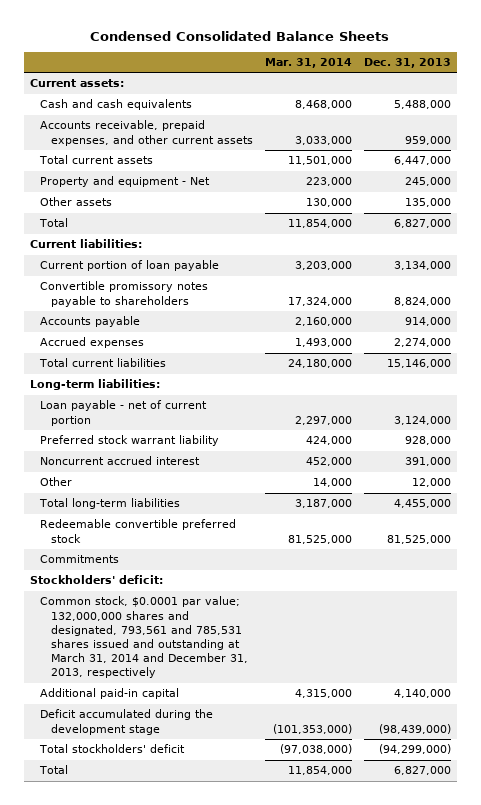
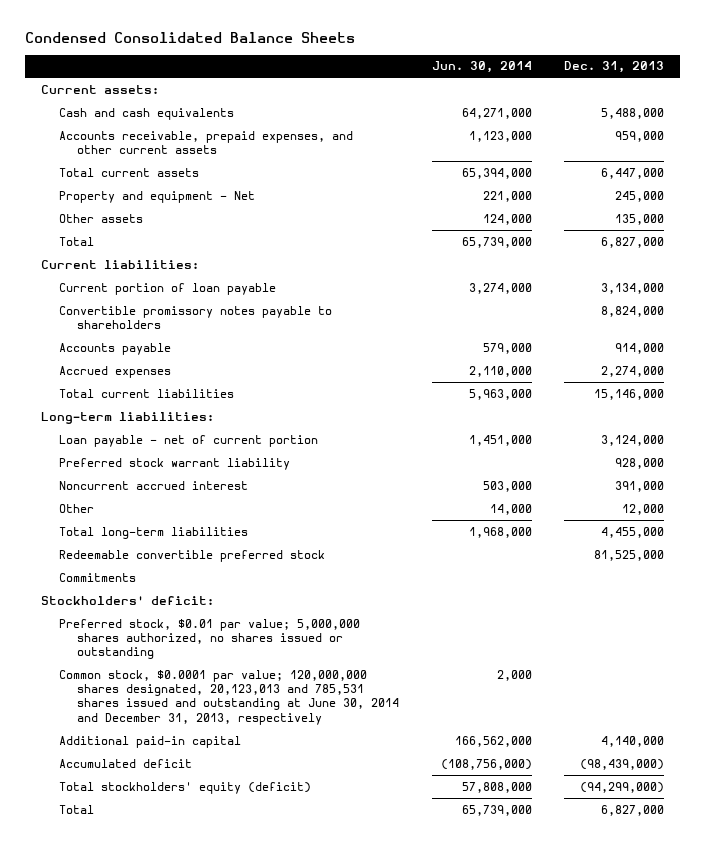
- | Mar. 31, 2014 | Dec. 31, 2013
+ | Jun. 30, 2014 | Dec. 31, 2013
- Common stock, $0.0001 par value; 132,000,000 shares and designated, 793,561 and 785,531 shares issued and outstanding at March 31, 2014 and December 31, 2013, respectively
+ Preferred stock, $0.01 par value; 5,000,000 shares authorized, no shares issued or outstanding
+ Common stock, $0.0001 par value; 120,000,000 shares designated, 20,123,013 and 785,531 shares issued and outstanding at June 30, 2014 and December 31, 2013, respectively | 2,000 |
- Deficit accumulated during the development stage | (101,353,000) | (98,439,000)
- Total stockholders' deficit | (97,038,000) | (94,299,000)
+ Accumulated deficit | (108,756,000) | (98,439,000)
+ Total stockholders' equity (deficit) | 57,808,000 | (94,299,000)

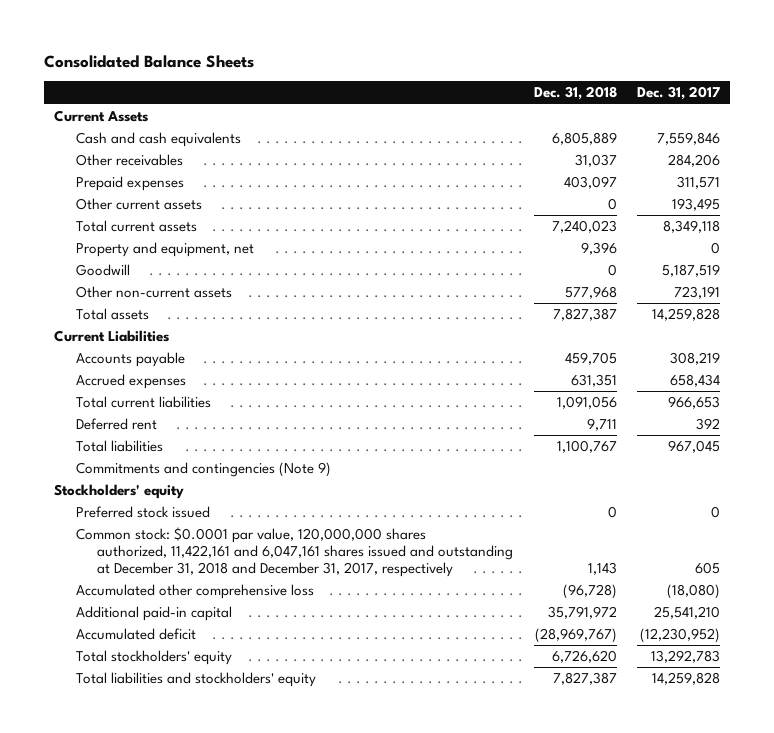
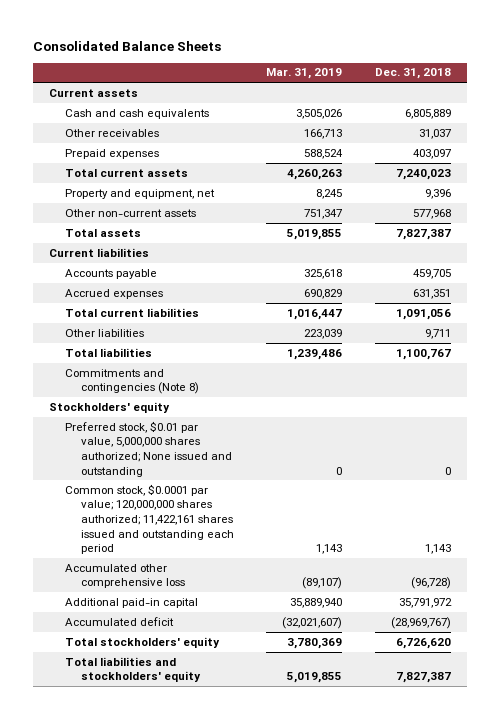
- | Dec. 31, 2018 | Dec. 31, 2017
+ | Mar. 31, 2019 | Dec. 31, 2018
- Current Assets
+ Current assets
- Other current assets | 0 | 193,495
- Goodwill | 0 | 5,187,519
- Current Liabilities
+ Current liabilities
- Deferred rent | 9,711 | 392
+ Other liabilities | 223,039 | 9,711
- Commitments and contingencies (Note 9)
+ Commitments and contingencies (Note 8)
- Preferred stock issued | 0 | 0
- Common stock: $0.0001 par value, 120,000,000 shares authorized, 11,422,161 and 6,047,161 shares issued and outstanding at December 31, 2018 and December 31, 2017, respectively | 1,143 | 605
+ Preferred stock, $0.01 par value, 5,000,000 shares authorized; None issued and outstanding | 0 | 0
+ Common stock, $0.0001 par value; 120,000,000 shares authorized; 11,422,161 shares issued and outstanding each period | 1,143 | 1,143

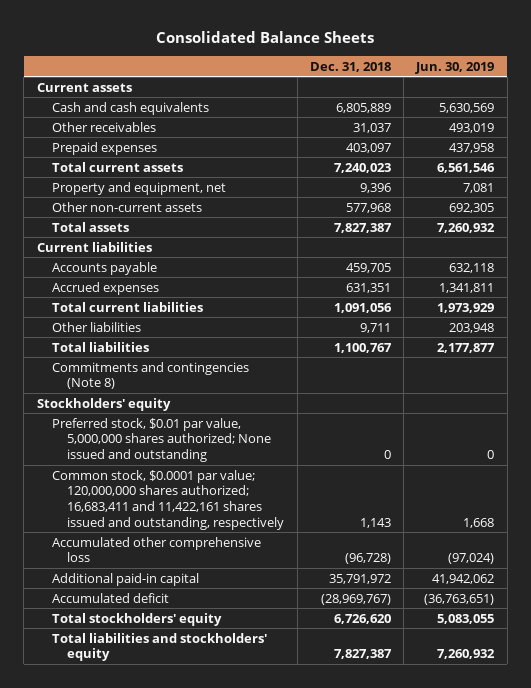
- | Mar. 31, 2019 | Dec. 31, 2018
+ | Dec. 31, 2018 | Jun. 30, 2019
- Common stock, $0.0001 par value; 120,000,000 shares authorized; 11,422,161 shares issued and outstanding each period | 1,143 | 1,143
+ Common stock, $0.0001 par value; 120,000,000 shares authorized; 16,683,411 and 11,422,161 shares issued and outstanding, respectively | 1,143 | 1,668

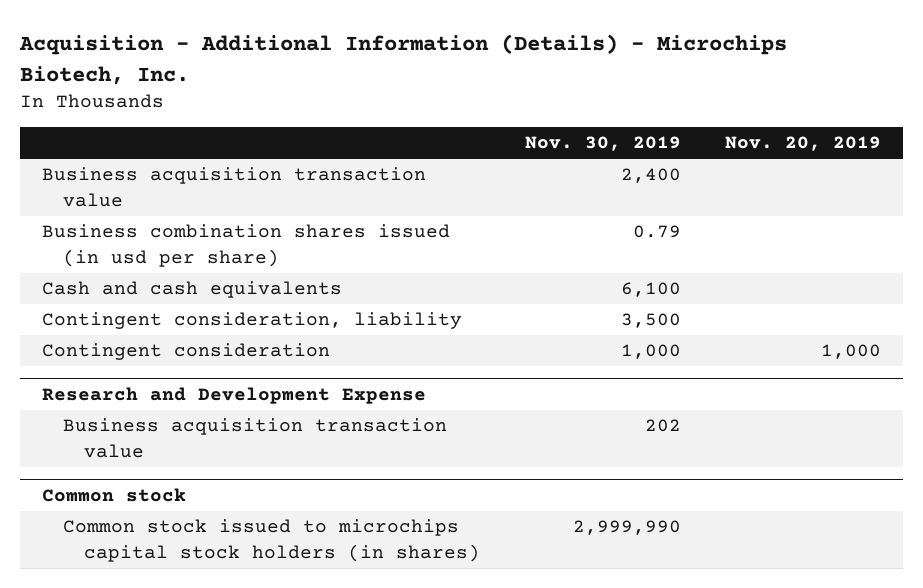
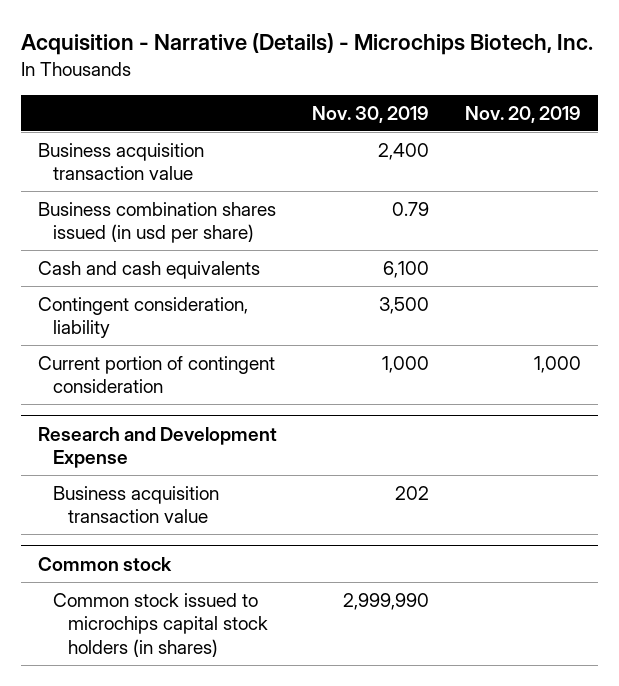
- Acquisition - Additional Information (Details) - Microchips Biotech, Inc.
+ Acquisition - Narrative (Details) - Microchips Biotech, Inc.
- Contingent consideration | 1,000 | 1,000
+ Current portion of contingent consideration | 1,000 | 1,000

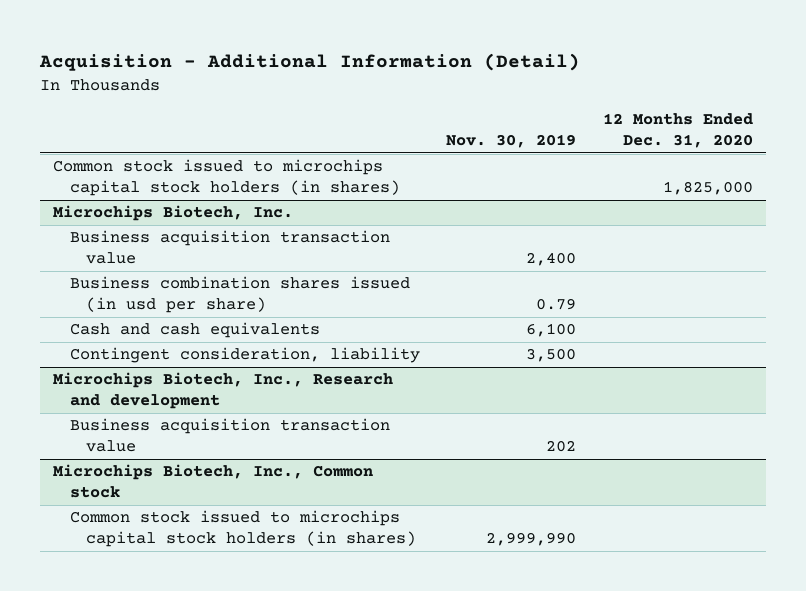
- Acquisition - Narrative (Details) - Microchips Biotech, Inc.
+ Acquisition - Additional Information (Detail)
- | Nov. 30, 2019 | Nov. 20, 2019
+ | Nov. 30, 2019 | 12 Months Ended Dec. 31, 2020
+ Common stock issued to microchips capital stock holders (in shares) | | 1,825,000
+ Microchips Biotech, Inc.
- Current portion of contingent consideration | 1,000 | 1,000
- Research and Development Expense
+ Microchips Biotech, Inc., Research and development
- Common stock
+ Microchips Biotech, Inc., Common stock

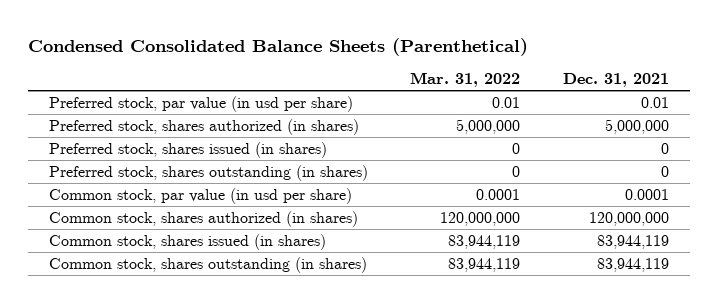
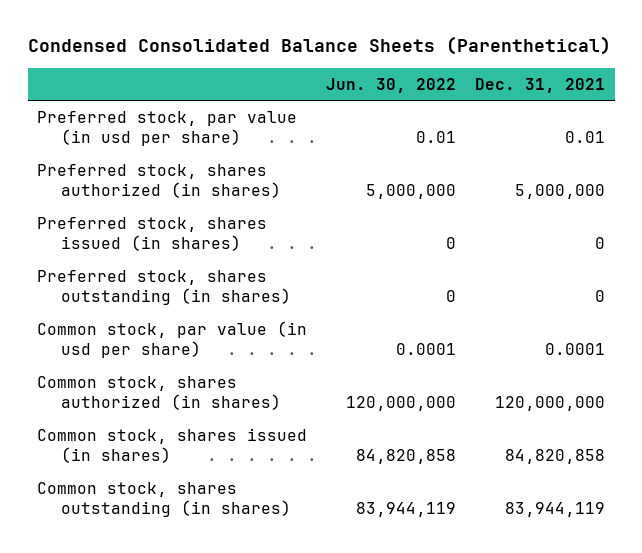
- | Mar. 31, 2022 | Dec. 31, 2021
+ | Jun. 30, 2022 | Dec. 31, 2021
- Common stock, shares issued (in shares) | 83,944,119 | 83,944,119
+ Common stock, shares issued (in shares) | 84,820,858 | 84,820,858

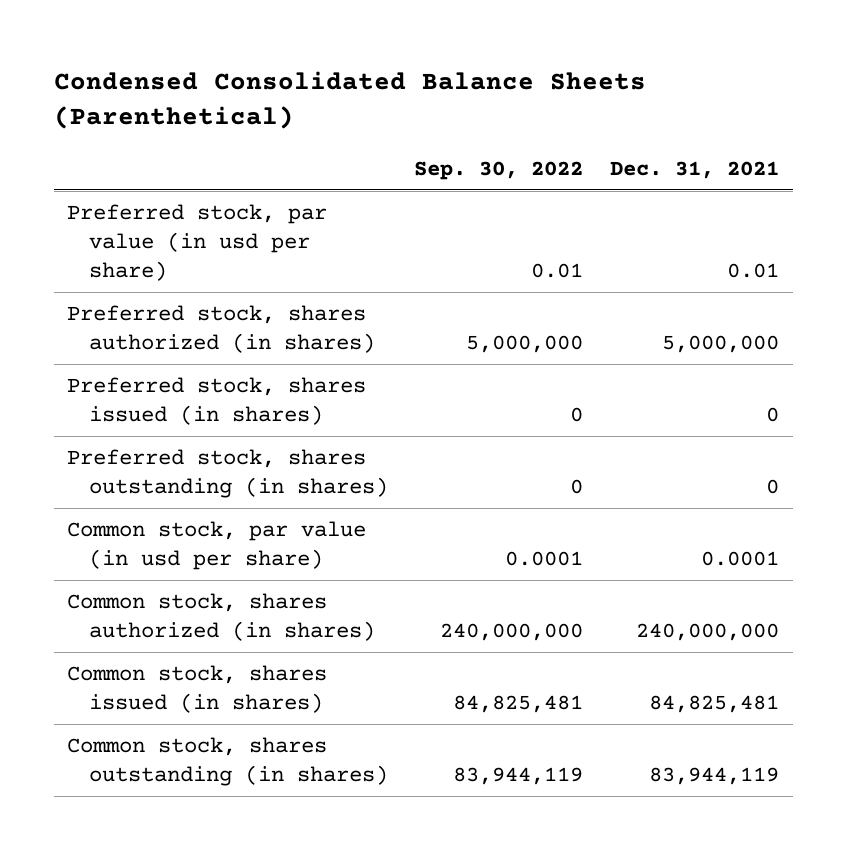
- | Jun. 30, 2022 | Dec. 31, 2021
+ | Sep. 30, 2022 | Dec. 31, 2021
- Common stock, shares authorized (in shares) | 120,000,000 | 120,000,000
- Common stock, shares issued (in shares) | 84,820,858 | 84,820,858
+ Common stock, shares authorized (in shares) | 240,000,000 | 240,000,000
+ Common stock, shares issued (in shares) | 84,825,481 | 84,825,481

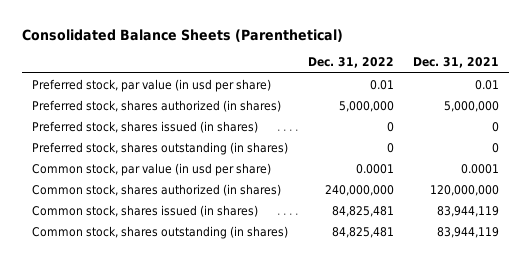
- Condensed Consolidated Balance Sheets (Parenthetical)
+ Consolidated Balance Sheets (Parenthetical)
- | Sep. 30, 2022 | Dec. 31, 2021
+ | Dec. 31, 2022 | Dec. 31, 2021
- Common stock, shares authorized (in shares) | 240,000,000 | 240,000,000
- Common stock, shares issued (in shares) | 84,825,481 | 84,825,481
+ Common stock, shares authorized (in shares) | 240,000,000 | 120,000,000
+ Common stock, shares issued (in shares) | 84,825,481 | 83,944,119

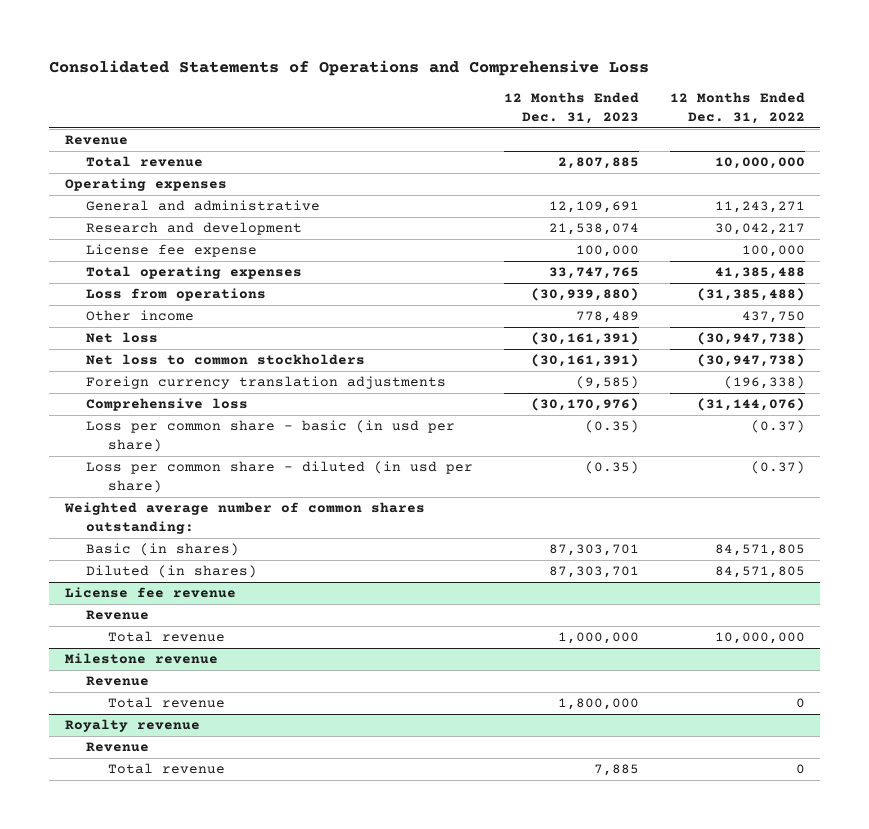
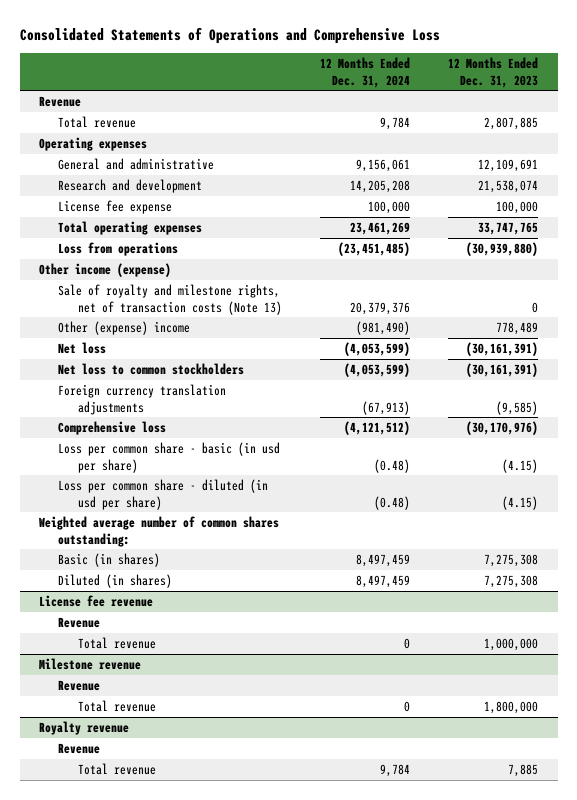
- | 12 Months Ended Dec. 31, 2023 | 12 Months Ended Dec. 31, 2022
+ | 12 Months Ended Dec. 31, 2024 | 12 Months Ended Dec. 31, 2023
- Other income | 778,489 | 437,750
+ Other income (expense)
+ Sale of royalty and milestone rights, net of transaction costs (Note 13) | 20,379,376 | 0
+ Other (expense) income | (981,490) | 778,489
- Loss per common share - basic (in usd per share) | (0.35) | (0.37)
- Loss per common share - diluted (in usd per share) | (0.35) | (0.37)
+ Loss per common share - basic (in usd per share) | (0.48) | (4.15)
+ Loss per common share - diluted (in usd per share) | (0.48) | (4.15)
- Basic (in shares) | 87,303,701 | 84,571,805
- Diluted (in shares) | 87,303,701 | 84,571,805
+ Basic (in shares) | 8,497,459 | 7,275,308
+ Diluted (in shares) | 8,497,459 | 7,275,308

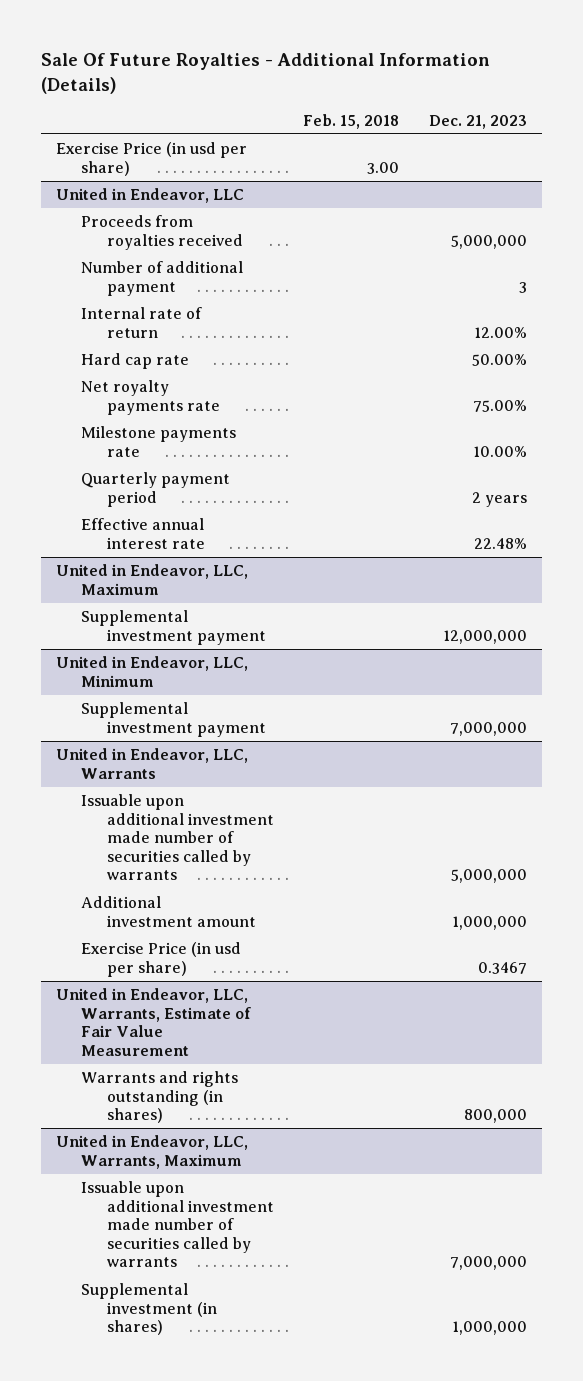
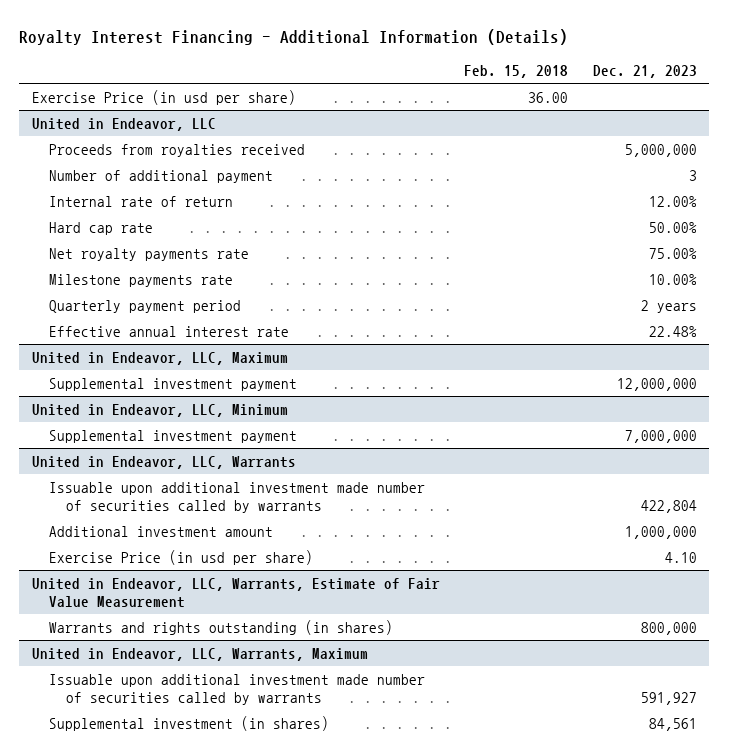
- Sale Of Future Royalties - Additional Information (Details)
+ Royalty Interest Financing - Additional Information (Details)
- Exercise Price (in usd per share) | 3.00 |
+ Exercise Price (in usd per share) | 36.00 |
@ United in Endeavor, LLC, Warrants
- Issuable upon additional investment made number of securities called by warrants | | 5,000,000
+ Issuable upon additional investment made number of securities called by warrants | | 422,804
- Exercise Price (in usd per share) | | 0.3467
+ Exercise Price (in usd per share) | | 4.10
@ United in Endeavor, LLC, Warrants, Maximum
- Issuable upon additional investment made number of securities called by warrants | | 7,000,000
- Supplemental investment (in shares) | | 1,000,000
+ Issuable upon additional investment made number of securities called by warrants | | 591,927
+ Supplemental investment (in shares) | | 84,561

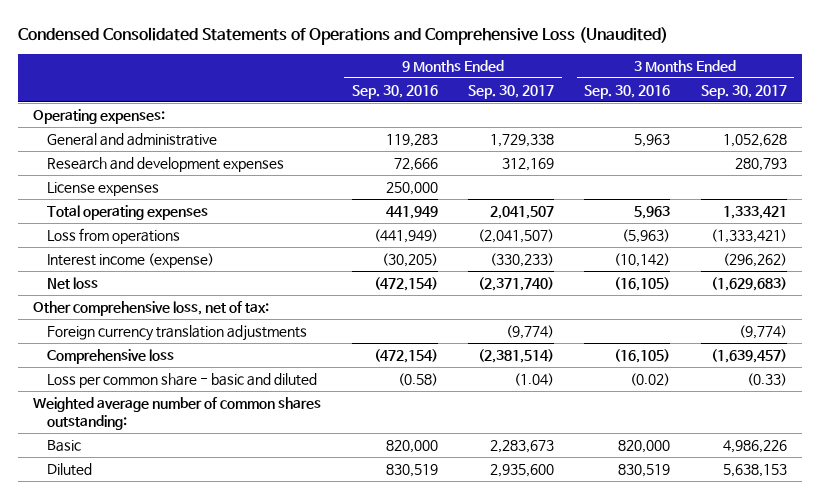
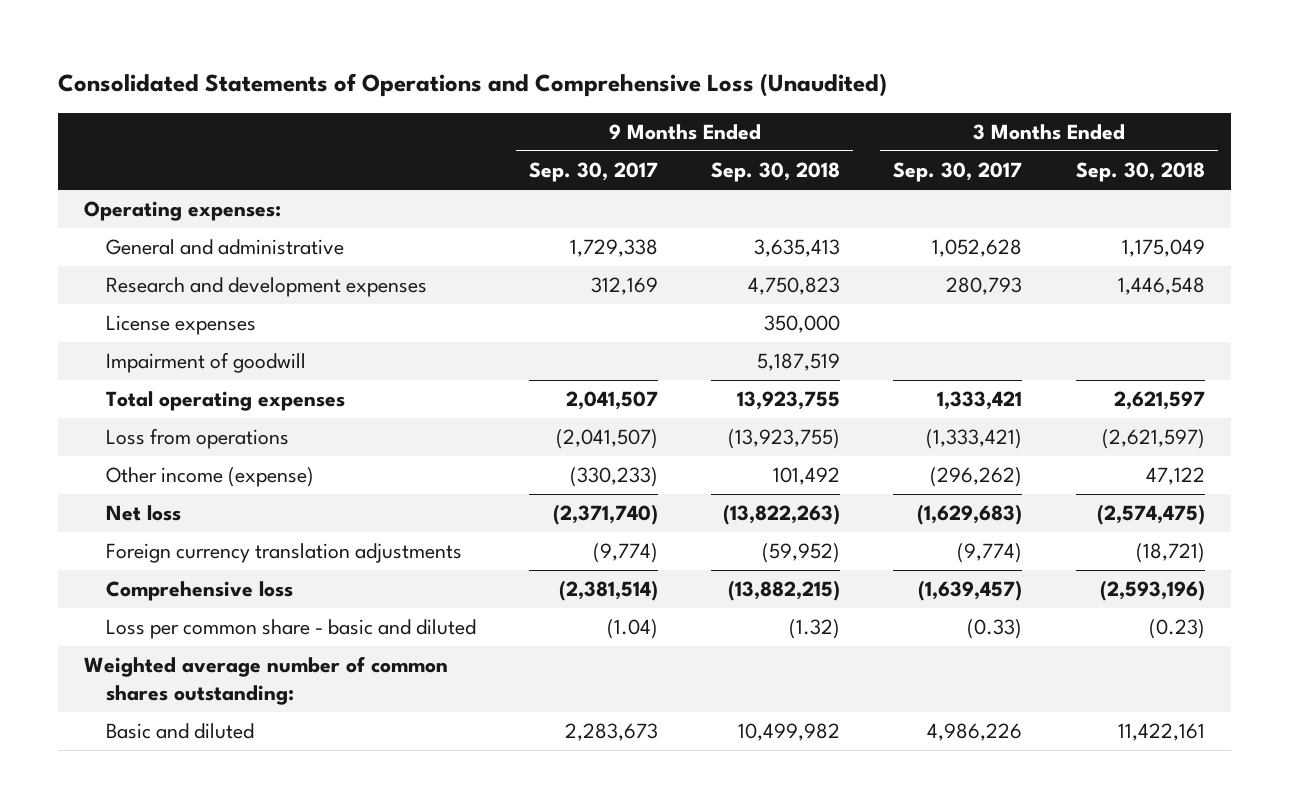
- Condensed Consolidated Statements of Operations and Comprehensive Loss (Unaudited)
+ Consolidated Statements of Operations and Comprehensive Loss (Unaudited)
- | 9 Months Ended Sep. 30, 2016 | 9 Months Ended Sep. 30, 2017 | 3 Months Ended Sep. 30, 2016 | 3 Months Ended Sep. 30, 2017
+ | 9 Months Ended Sep. 30, 2017 | 9 Months Ended Sep. 30, 2018 | 3 Months Ended Sep. 30, 2017 | 3 Months Ended Sep. 30, 2018
+ Impairment of goodwill | | 5,187,519 | |
- Interest income (expense) | (30,205) | (330,233) | (10,142) | (296,262)
+ Other income (expense) | (330,233) | 101,492 | (296,262) | 47,122
- Other comprehensive loss, net of tax:
- Basic | 820,000 | 2,283,673 | 820,000 | 4,986,226
- Diluted | 830,519 | 2,935,600 | 830,519 | 5,638,153
+ Basic and diluted | 2,283,673 | 10,499,982 | 4,986,226 | 11,422,161

